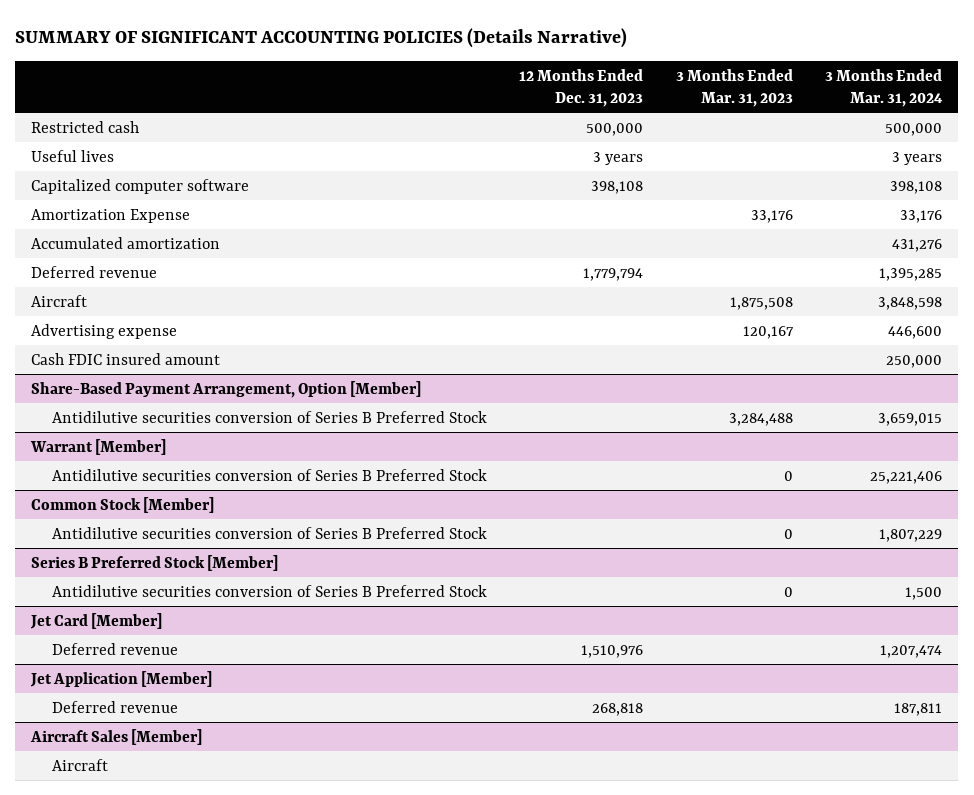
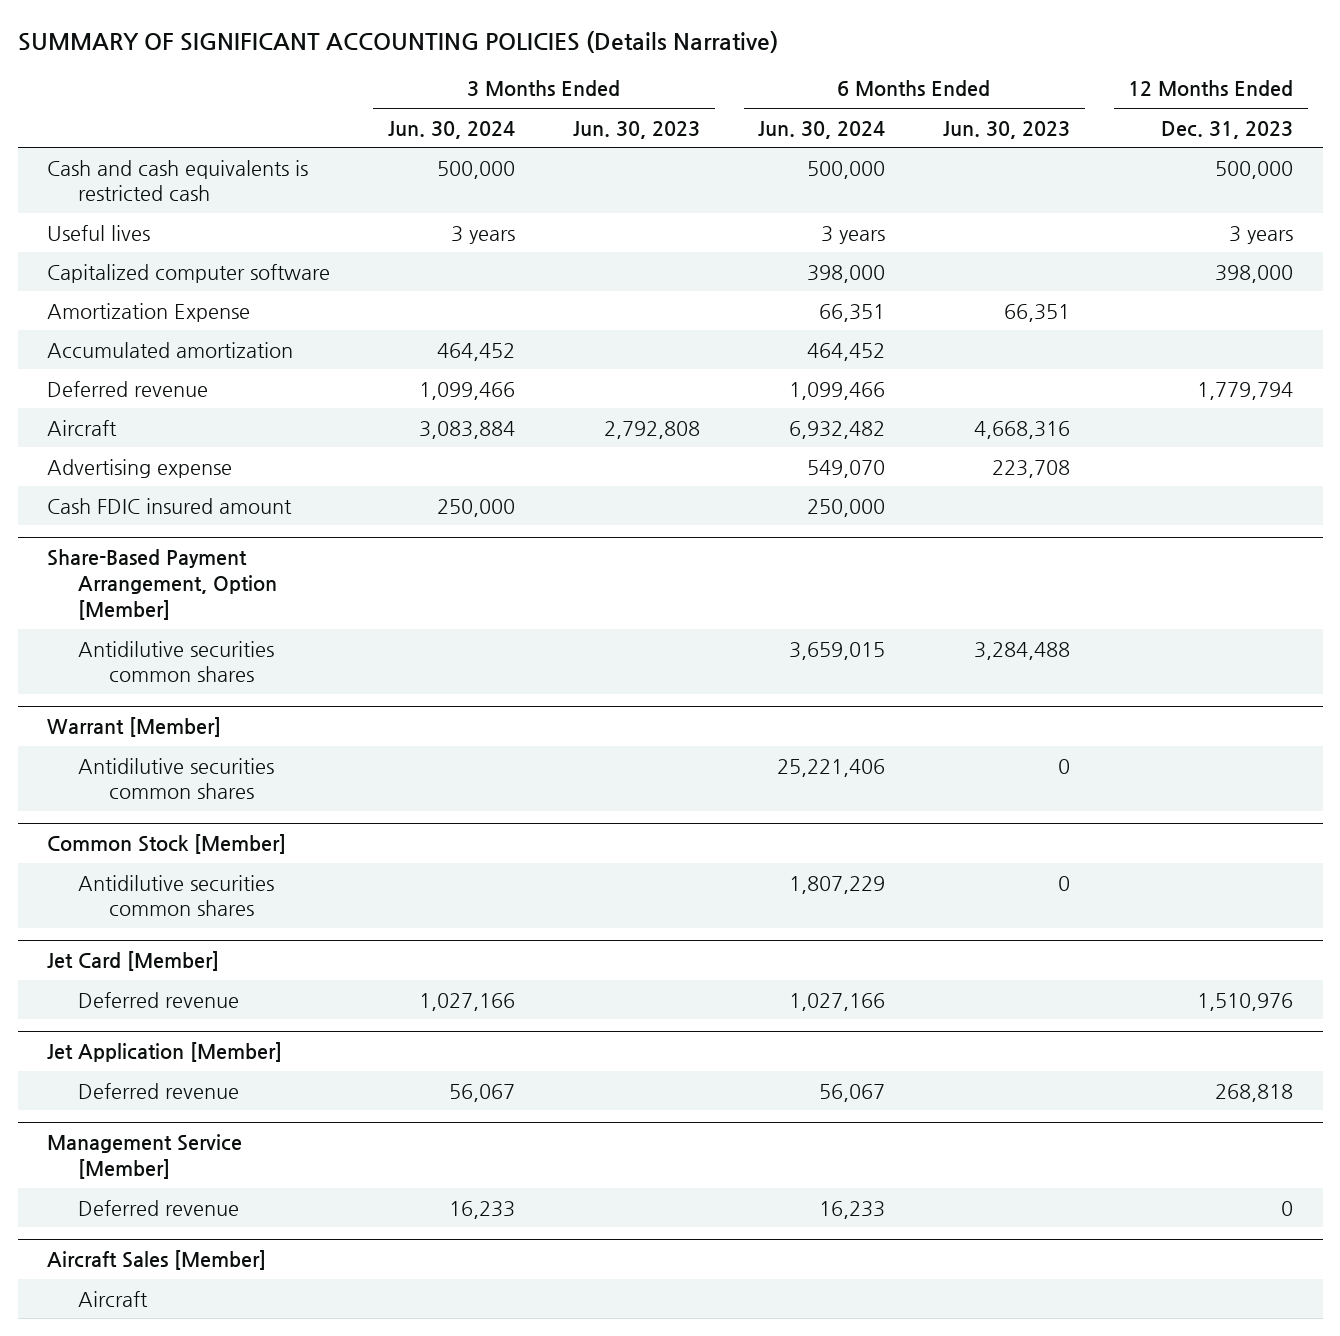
- | 12 Months Ended Dec. 31, 2023 | 3 Months Ended Mar. 31, 2023 | 3 Months Ended Mar. 31, 2024
+ | 3 Months Ended Jun. 30, 2024 | 3 Months Ended Jun. 30, 2023 | 6 Months Ended Jun. 30, 2024 | 6 Months Ended Jun. 30, 2023 | 12 Months Ended Dec. 31, 2023
- Restricted cash | 500,000 | | 500,000
+ Cash and cash equivalents is restricted cash | 500,000 | | 500,000 | | 500,000
- Capitalized computer software | 398,108 | | 398,108
+ Capitalized computer software | | | 398,000 | | 398,000
@ Share-Based Payment Arrangement, Option [Member]
- Antidilutive securities conversion of Series B Preferred Stock | | 3,284,488 | 3,659,015
+ Antidilutive securities common shares | | | 3,659,015 | 3,284,488 |
@ Warrant [Member]
- Antidilutive securities conversion of Series B Preferred Stock | | 0 | 25,221,406
+ Antidilutive securities common shares | | | 25,221,406 | 0 |
@ Common Stock [Member]
- Antidilutive securities conversion of Series B Preferred Stock | | 0 | 1,807,229
- Series B Preferred Stock [Member]
- Antidilutive securities conversion of Series B Preferred Stock | | 0 | 1,500
@ Common Stock [Member]
+ Antidilutive securities common shares | | | 1,807,229 | 0 |
+ Management Service [Member]
+ Deferred revenue | 16,233 | | 16,233 | | 0

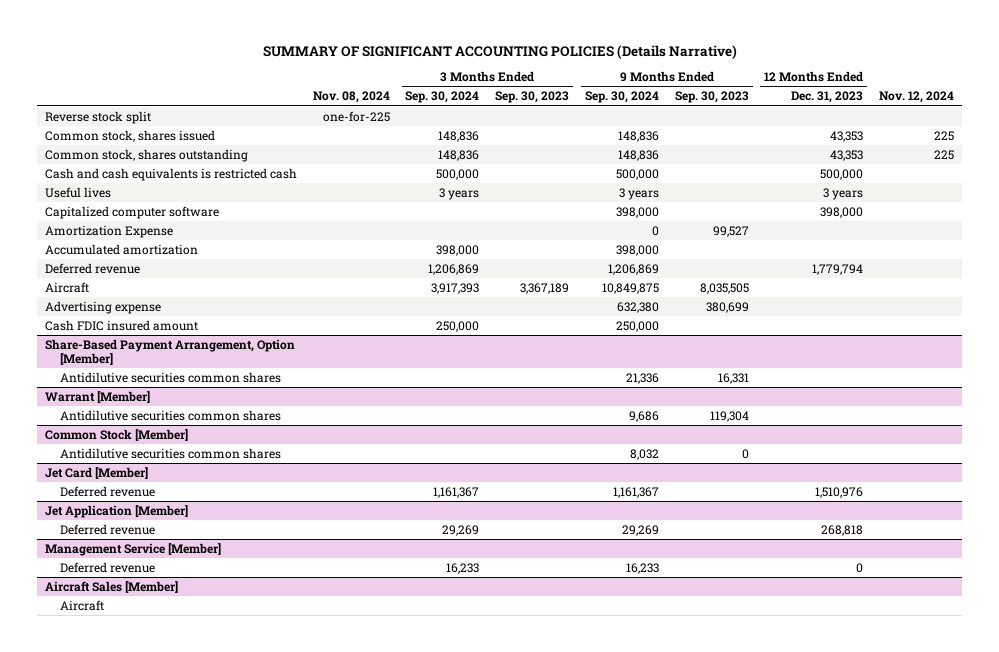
- | 3 Months Ended Jun. 30, 2024 | 3 Months Ended Jun. 30, 2023 | 6 Months Ended Jun. 30, 2024 | 6 Months Ended Jun. 30, 2023 | 12 Months Ended Dec. 31, 2023
+ | Nov. 08, 2024 | 3 Months Ended Sep. 30, 2024 | 3 Months Ended Sep. 30, 2023 | 9 Months Ended Sep. 30, 2024 | 9 Months Ended Sep. 30, 2023 | 12 Months Ended Dec. 31, 2023 | Nov. 12, 2024
+ Reverse stock split | one-for-225 | | | | | |
+ Common stock, shares issued | | 148,836 | | 148,836 | | 43,353 | 225
+ Common stock, shares outstanding | | 148,836 | | 148,836 | | 43,353 | 225

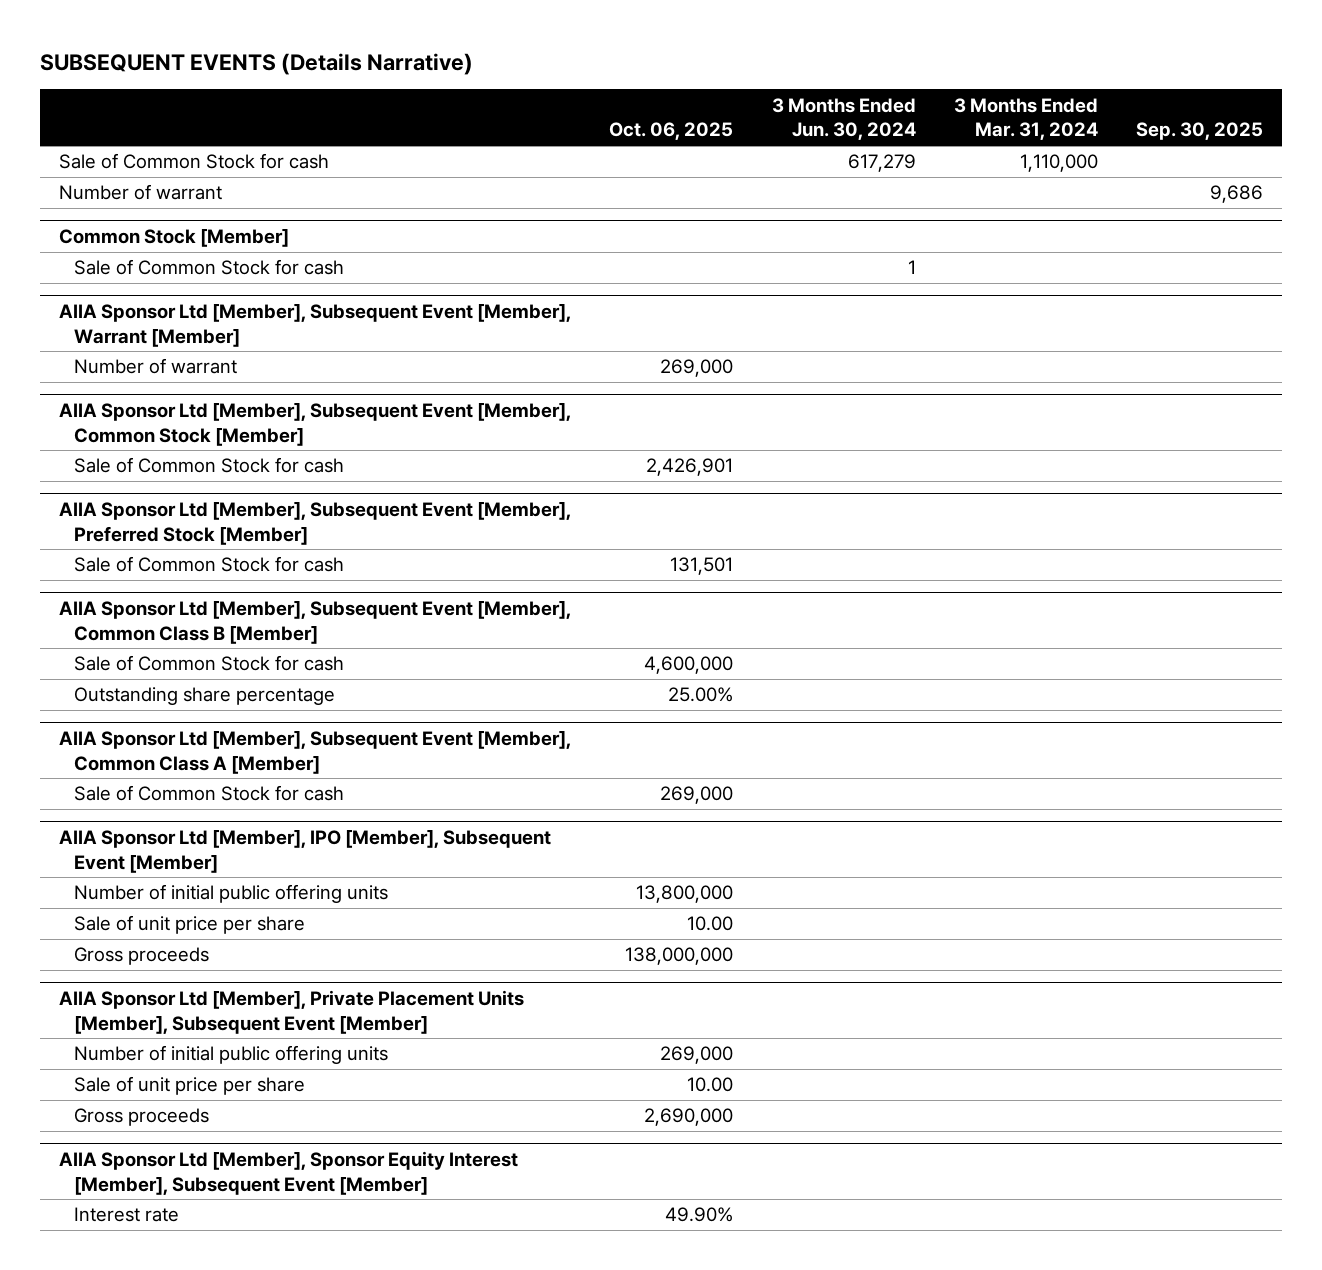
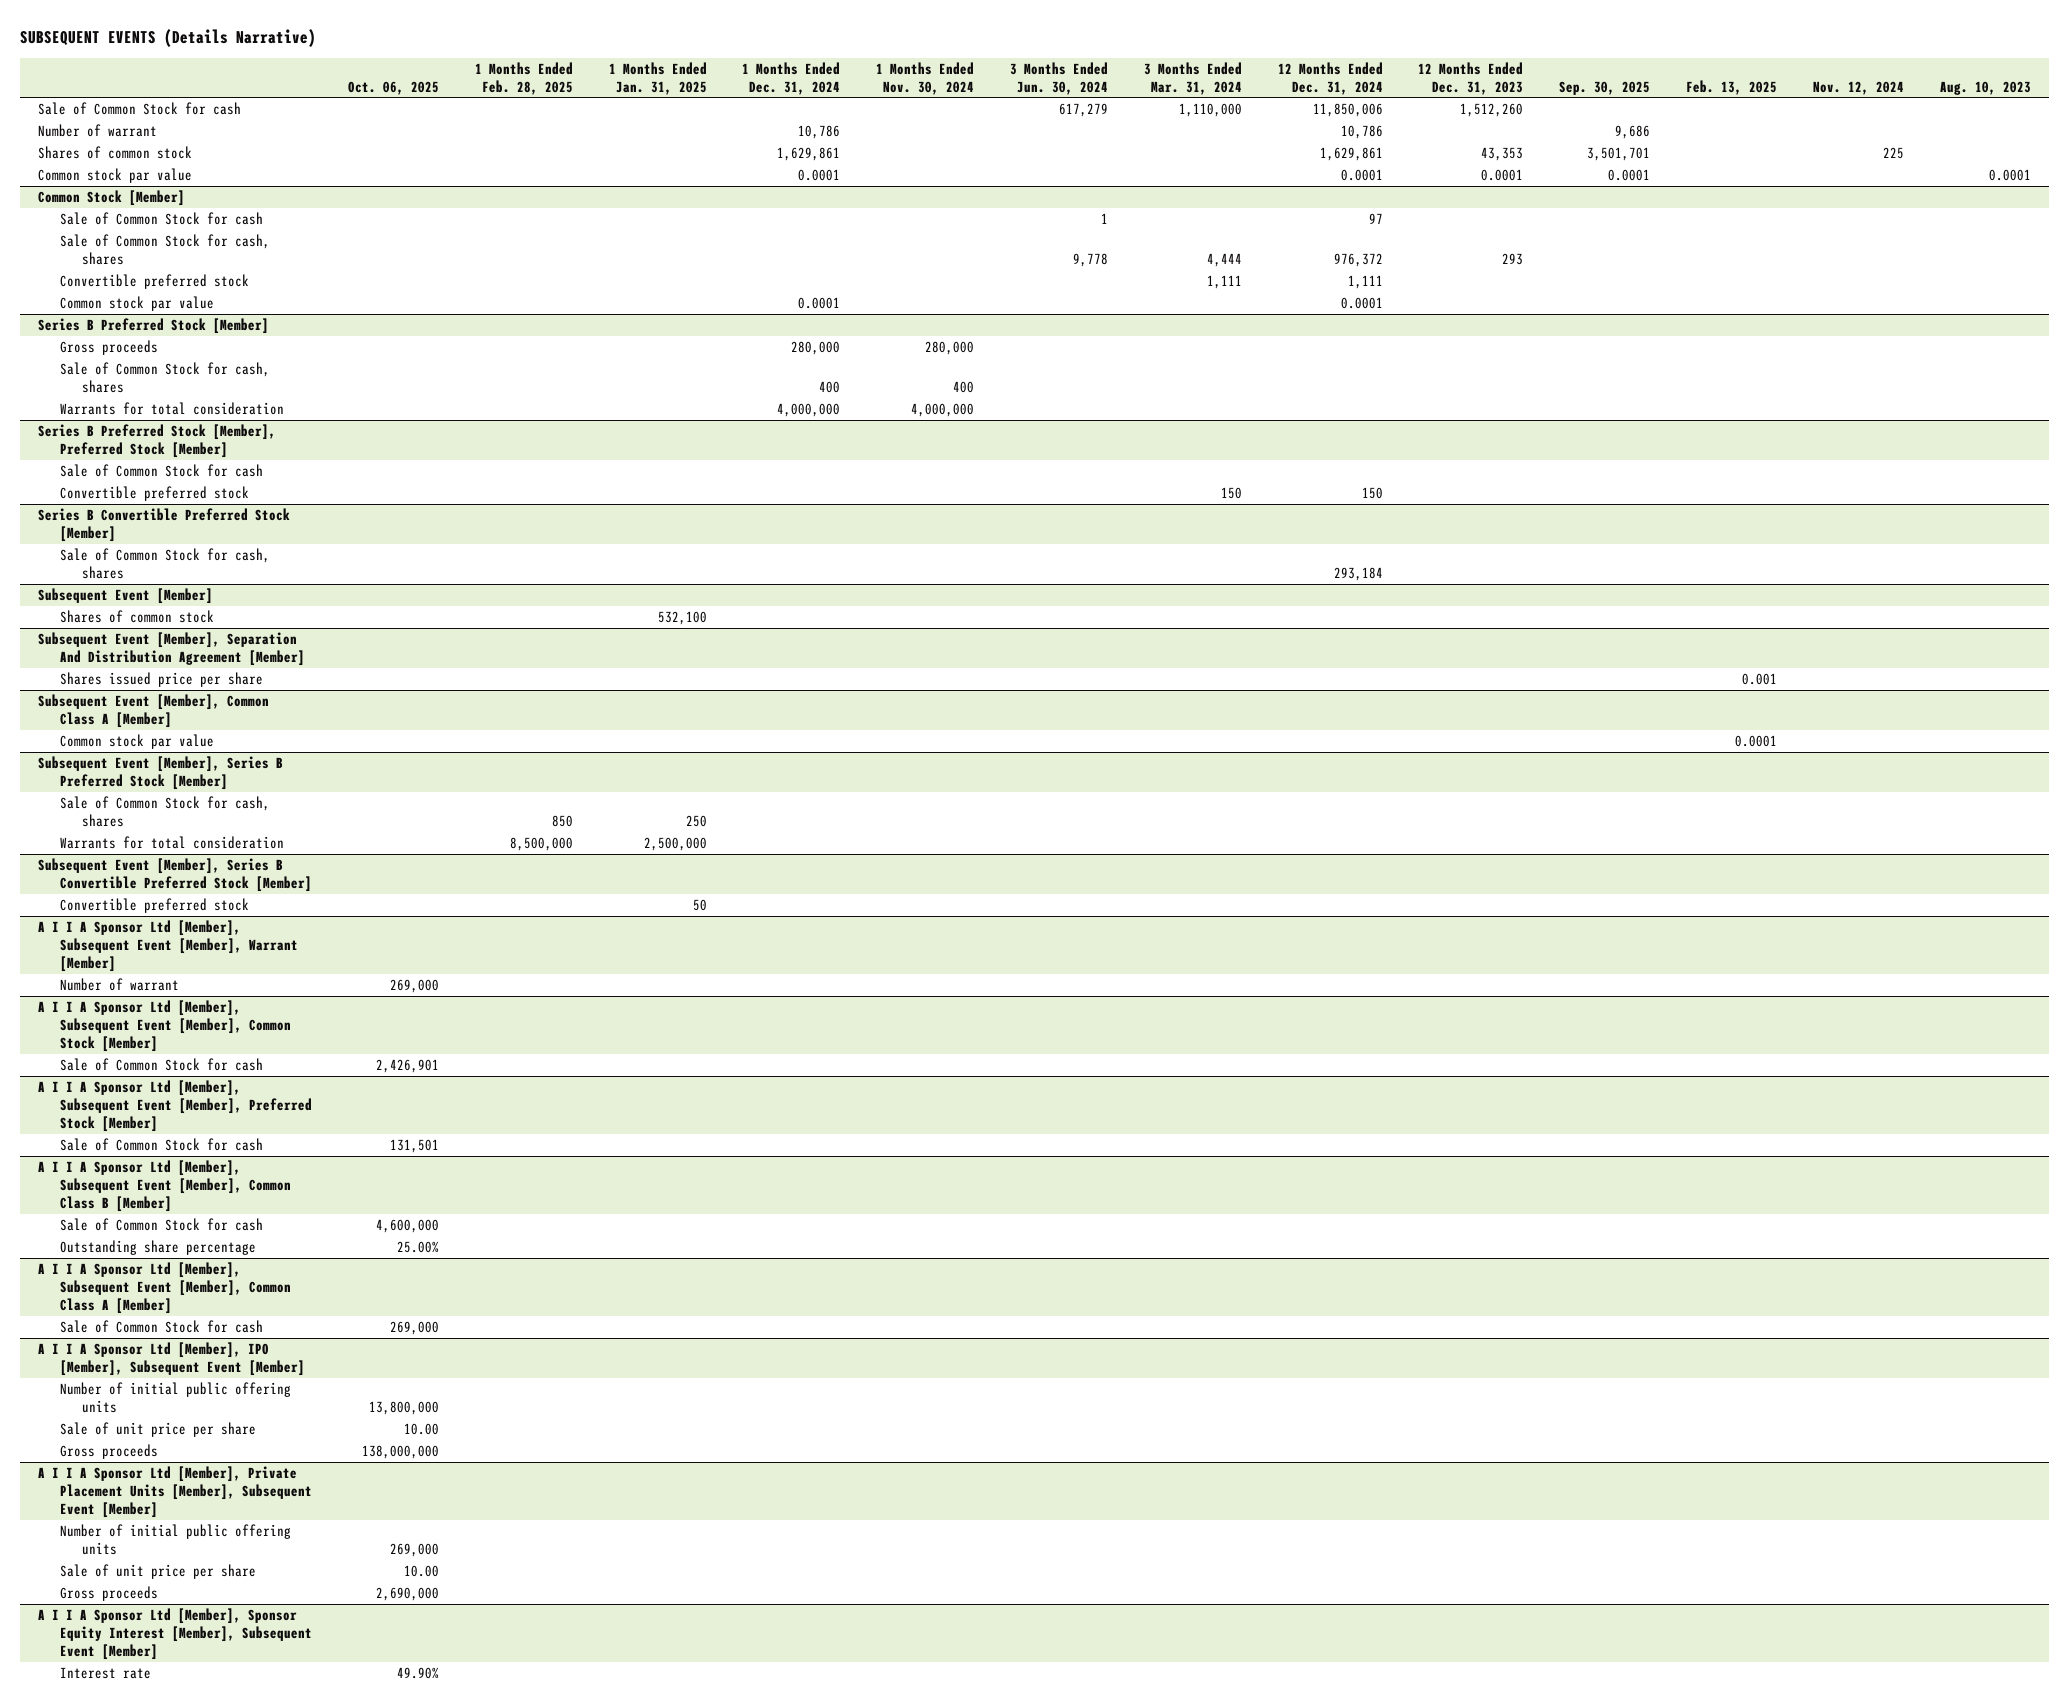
- | Oct. 06, 2025 | 3 Months Ended Jun. 30, 2024 | 3 Months Ended Mar. 31, 2024 | Sep. 30, 2025
+ | Oct. 06, 2025 | 1 Months Ended Feb. 28, 2025 | 1 Months Ended Jan. 31, 2025 | 1 Months Ended Dec. 31, 2024 | 1 Months Ended Nov. 30, 2024 | 3 Months Ended Jun. 30, 2024 | 3 Months Ended Mar. 31, 2024 | 12 Months Ended Dec. 31, 2024 | 12 Months Ended Dec. 31, 2023 | Sep. 30, 2025 | Feb. 13, 2025 | Nov. 12, 2024 | Aug. 10, 2023
+ Shares of common stock | | | | 1,629,861 | | | | 1,629,861 | 43,353 | 3,501,701 | | 225 |
+ Common stock par value | | | | 0.0001 | | | | 0.0001 | 0.0001 | 0.0001 | | | 0.0001
- AIIA Sponsor Ltd [Member], Subsequent Event [Member], Warrant [Member]
@ Common Stock [Member]
+ Sale of Common Stock for cash, shares | | | | | | 9,778 | 4,444 | 976,372 | 293 | | | |
+ Convertible preferred stock | | | | | | | 1,111 | 1,111 | | | | |
+ Common stock par value | | | | 0.0001 | | | | 0.0001 | | | | |
+ Series B Preferred Stock [Member]
+ Gross proceeds | | | | 280,000 | 280,000 | | | | | | | |
+ Sale of Common Stock for cash, shares | | | | 400 | 400 | | | | | | | |
+ Warrants for total consideration | | | | 4,000,000 | 4,000,000 | | | | | | | |
+ Series B Preferred Stock [Member], Preferred Stock [Member]
+ Sale of Common Stock for cash
+ Convertible preferred stock | | | | | | | 150 | 150 | | | | |
+ Series B Convertible Preferred Stock [Member]
+ Sale of Common Stock for cash, shares | | | | | | | | 293,184 | | | | |
+ Subsequent Event [Member]
+ Shares of common stock | | | 532,100 | | | | | | | | | |
+ Subsequent Event [Member], Separation And Distribution Agreement [Member]
+ Shares issued price per share | | | | | | | | | | | 0.001 | |
+ Subsequent Event [Member], Common Class A [Member]
+ Common stock par value | | | | | | | | | | | 0.0001 | |
+ Subsequent Event [Member], Series B Preferred Stock [Member]
+ Sale of Common Stock for cash, shares | | 850 | 250 | | | | | | | | | |
+ Warrants for total consideration | | 8,500,000 | 2,500,000 | | | | | | | | | |
+ Subsequent Event [Member], Series B Convertible Preferred Stock [Member]
+ Convertible preferred stock | | | 50 | | | | | | | | | |
+ A I I A Sponsor Ltd [Member], Subsequent Event [Member], Warrant [Member]
- AIIA Sponsor Ltd [Member], Subsequent Event [Member], Common Stock [Member]
+ A I I A Sponsor Ltd [Member], Subsequent Event [Member], Common Stock [Member]
- AIIA Sponsor Ltd [Member], Subsequent Event [Member], Preferred Stock [Member]
+ A I I A Sponsor Ltd [Member], Subsequent Event [Member], Preferred Stock [Member]
- AIIA Sponsor Ltd [Member], Subsequent Event [Member], Common Class B [Member]
+ A I I A Sponsor Ltd [Member], Subsequent Event [Member], Common Class B [Member]
- AIIA Sponsor Ltd [Member], Subsequent Event [Member], Common Class A [Member]
+ A I I A Sponsor Ltd [Member], Subsequent Event [Member], Common Class A [Member]
- AIIA Sponsor Ltd [Member], IPO [Member], Subsequent Event [Member]
+ A I I A Sponsor Ltd [Member], IPO [Member], Subsequent Event [Member]
- AIIA Sponsor Ltd [Member], Private Placement Units [Member], Subsequent Event [Member]
+ A I I A Sponsor Ltd [Member], Private Placement Units [Member], Subsequent Event [Member]
- AIIA Sponsor Ltd [Member], Sponsor Equity Interest [Member], Subsequent Event [Member]
+ A I I A Sponsor Ltd [Member], Sponsor Equity Interest [Member], Subsequent Event [Member]

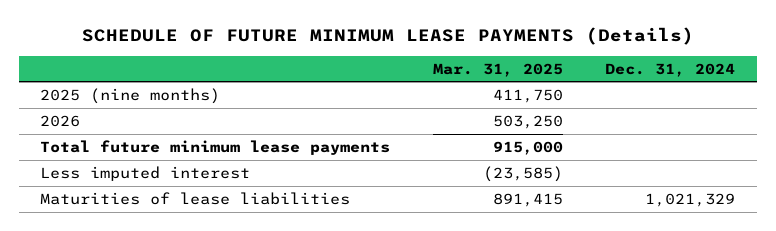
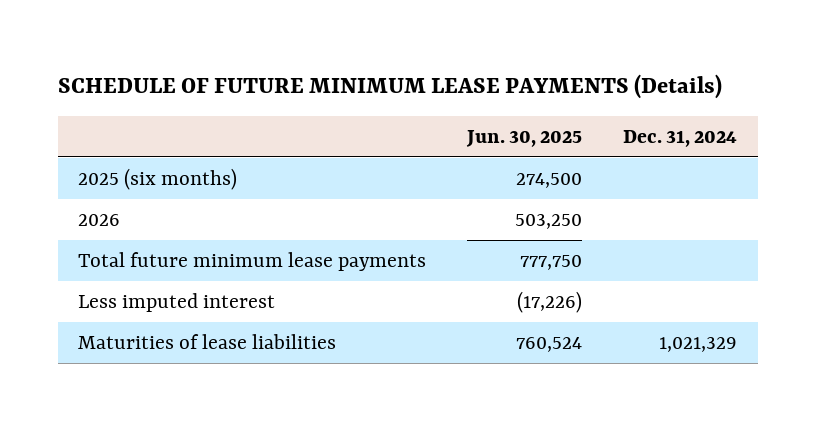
- | Mar. 31, 2025 | Dec. 31, 2024
+ | Jun. 30, 2025 | Dec. 31, 2024
- 2025 (nine months) | 411,750 |
+ 2025 (six months) | 274,500 |

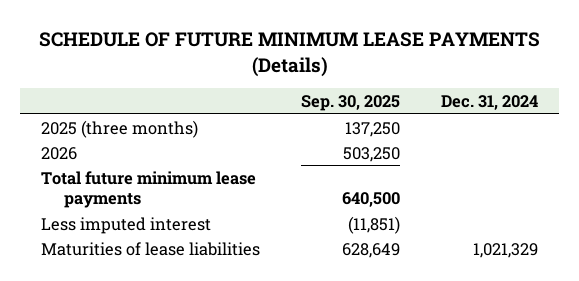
- | Jun. 30, 2025 | Dec. 31, 2024
+ | Sep. 30, 2025 | Dec. 31, 2024
- 2025 (six months) | 274,500 |
+ 2025 (three months) | 137,250 |

